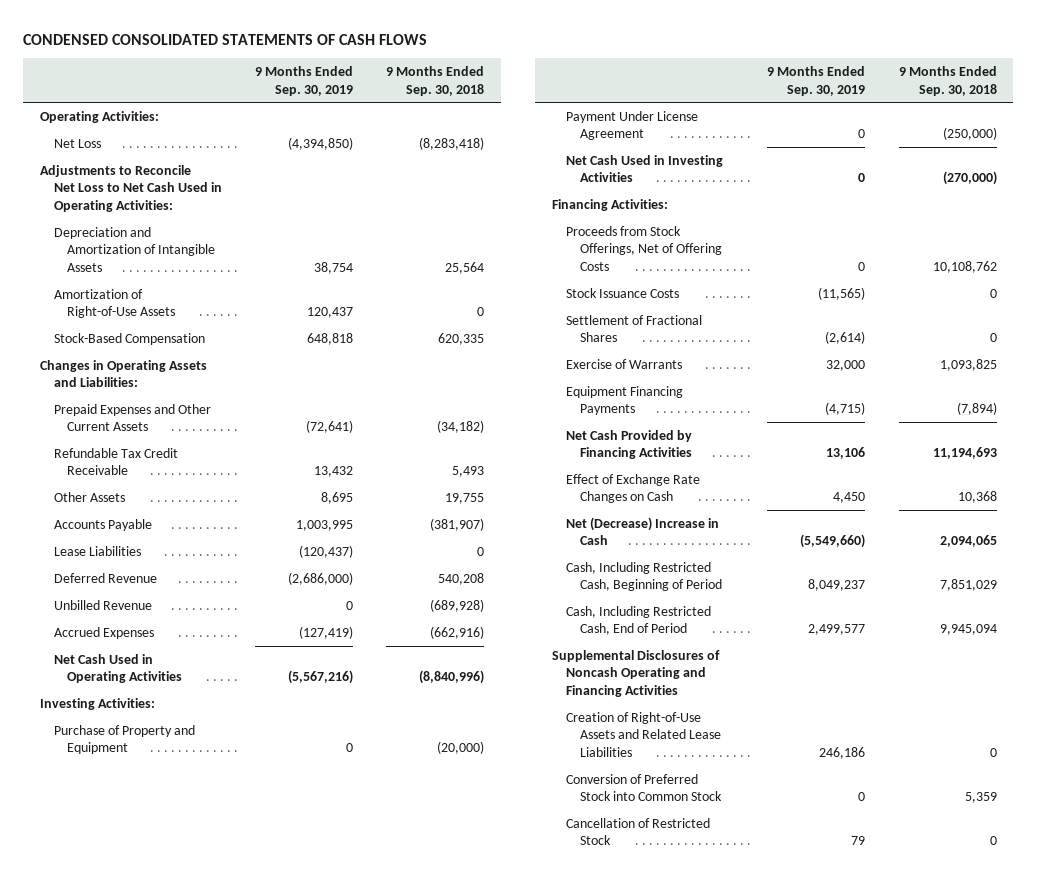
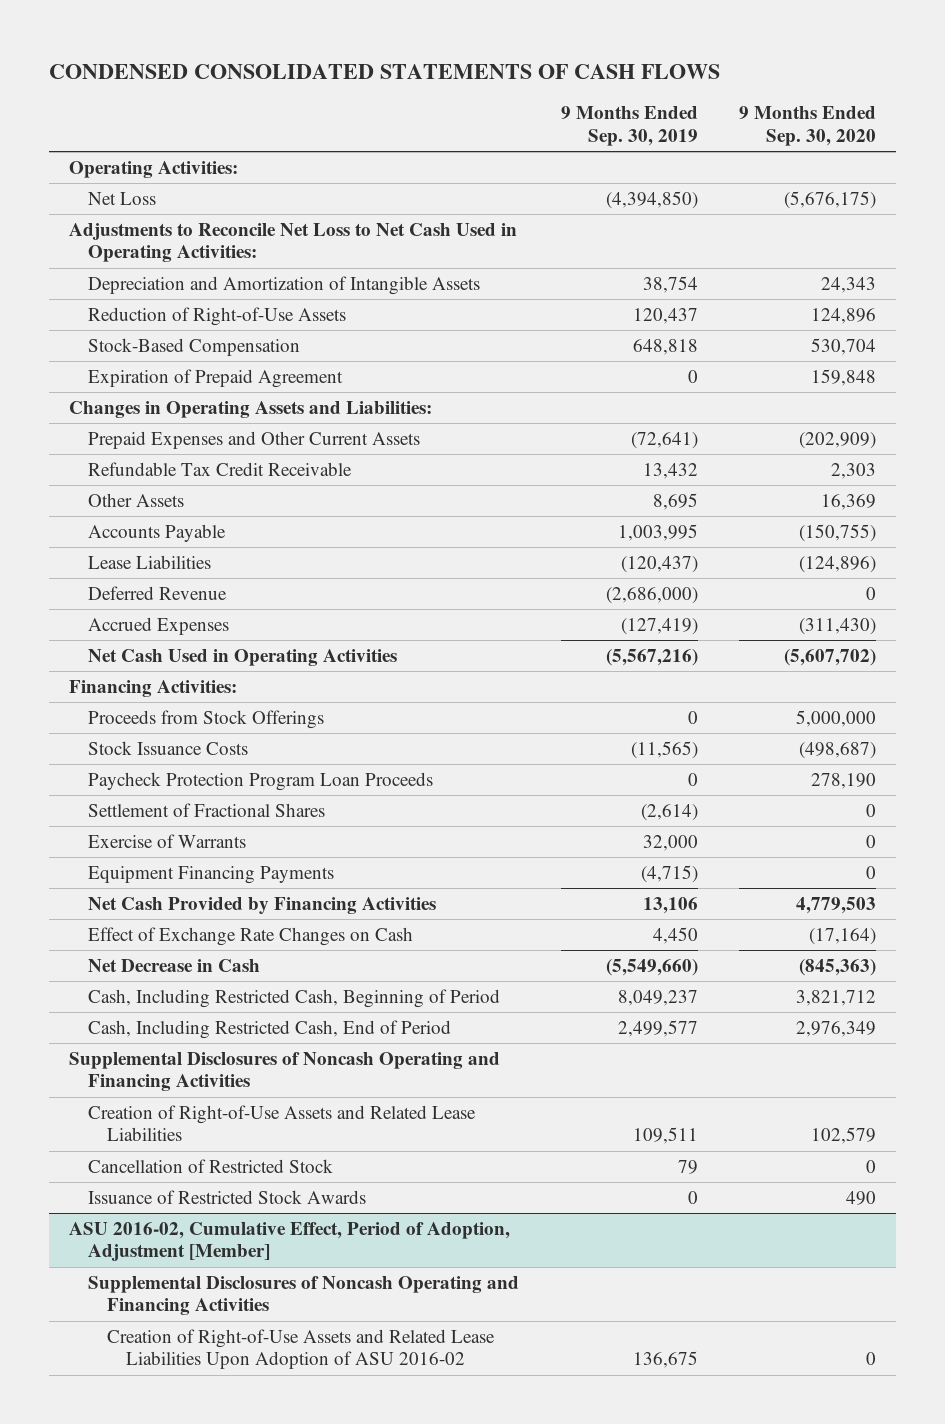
- | 9 Months Ended Sep. 30, 2019 | 9 Months Ended Sep. 30, 2018
+ | 9 Months Ended Sep. 30, 2019 | 9 Months Ended Sep. 30, 2020
- Amortization of Right-of-Use Assets | 120,437 | 0
+ Reduction of Right-of-Use Assets | 120,437 | 124,896
+ Expiration of Prepaid Agreement | 0 | 159,848
- Unbilled Revenue | 0 | (689,928)
- Investing Activities:
- Purchase of Property and Equipment | 0 | (20,000)
- Payment Under License Agreement | 0 | (250,000)
- Net Cash Used in Investing Activities | 0 | (270,000)
- Proceeds from Stock Offerings, Net of Offering Costs | 0 | 10,108,762
+ Proceeds from Stock Offerings | 0 | 5,000,000
+ Paycheck Protection Program Loan Proceeds | 0 | 278,190
- Net (Decrease) Increase in Cash | (5,549,660) | 2,094,065
+ Net Decrease in Cash | (5,549,660) | (845,363)
- Creation of Right-of-Use Assets and Related Lease Liabilities | 246,186 | 0
- Conversion of Preferred Stock into Common Stock | 0 | 5,359
+ Creation of Right-of-Use Assets and Related Lease Liabilities | 109,511 | 102,579
+ Issuance of Restricted Stock Awards | 0 | 490
+ ASU 2016-02, Cumulative Effect, Period of Adoption, Adjustment [Member]
+ Supplemental Disclosures of Noncash Operating and Financing Activities
+ Creation of Right-of-Use Assets and Related Lease Liabilities Upon Adoption of ASU 2016-02 | 136,675 | 0

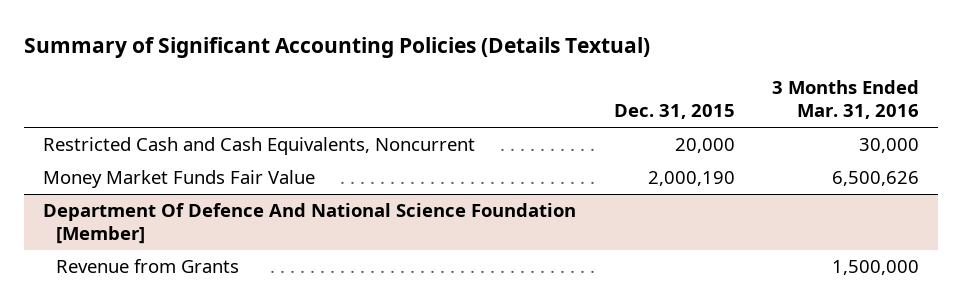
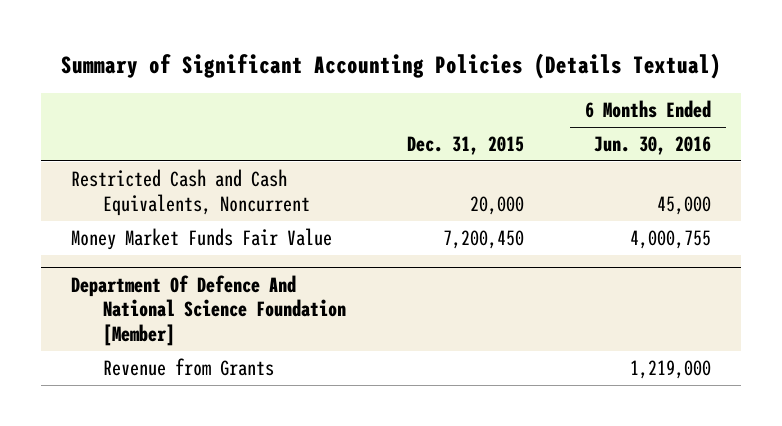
- | Dec. 31, 2015 | 3 Months Ended Mar. 31, 2016
+ | Dec. 31, 2015 | 6 Months Ended Jun. 30, 2016
- Money Market Funds Fair Value | 2,000,190 | 6,500,626
+ Money Market Funds Fair Value | 7,200,450 | 4,000,755

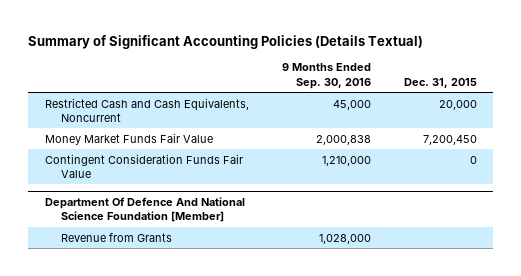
- | Dec. 31, 2015 | 6 Months Ended Jun. 30, 2016
+ | 9 Months Ended Sep. 30, 2016 | Dec. 31, 2015
+ Contingent Consideration Funds Fair Value | 1,210,000 | 0

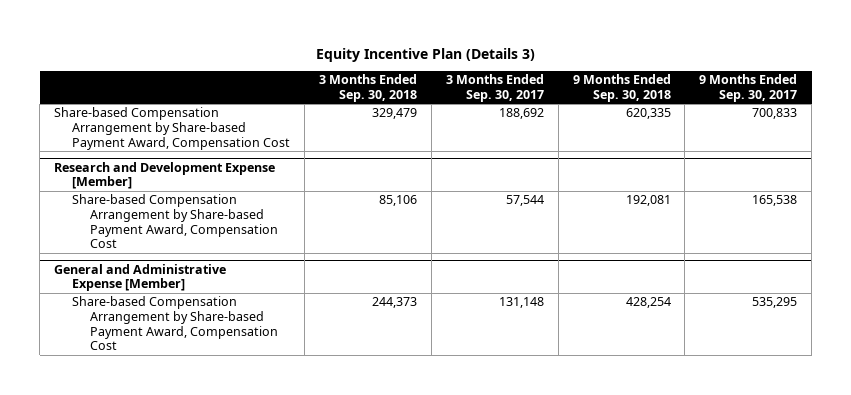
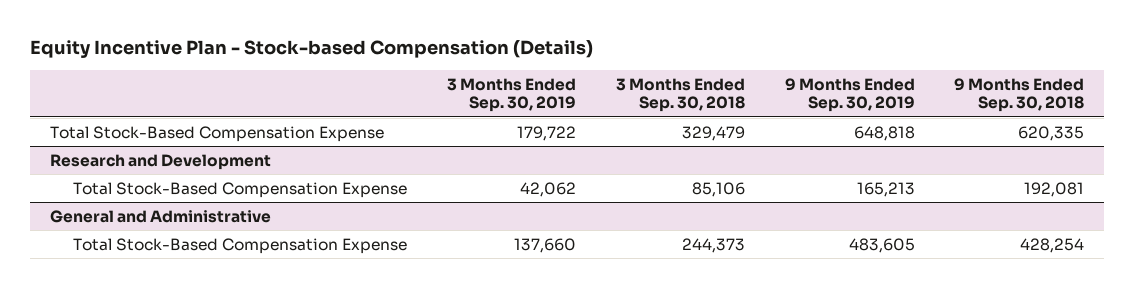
- Equity Incentive Plan (Details 3)
+ Equity Incentive Plan - Stock-based Compensation (Details)
- | 3 Months Ended Sep. 30, 2018 | 3 Months Ended Sep. 30, 2017 | 9 Months Ended Sep. 30, 2018 | 9 Months Ended Sep. 30, 2017
+ | 3 Months Ended Sep. 30, 2019 | 3 Months Ended Sep. 30, 2018 | 9 Months Ended Sep. 30, 2019 | 9 Months Ended Sep. 30, 2018
- Share-based Compensation Arrangement by Share-based Payment Award, Compensation Cost | 329,479 | 188,692 | 620,335 | 700,833
- Research and Development Expense [Member]
- Share-based Compensation Arrangement by Share-based Payment Award, Compensation Cost | 85,106 | 57,544 | 192,081 | 165,538
- General and Administrative Expense [Member]
- Share-based Compensation Arrangement by Share-based Payment Award, Compensation Cost | 244,373 | 131,148 | 428,254 | 535,295
+ Total Stock-Based Compensation Expense | 179,722 | 329,479 | 648,818 | 620,335
+ Research and Development
+ Total Stock-Based Compensation Expense | 42,062 | 85,106 | 165,213 | 192,081
+ General and Administrative
+ Total Stock-Based Compensation Expense | 137,660 | 244,373 | 483,605 | 428,254

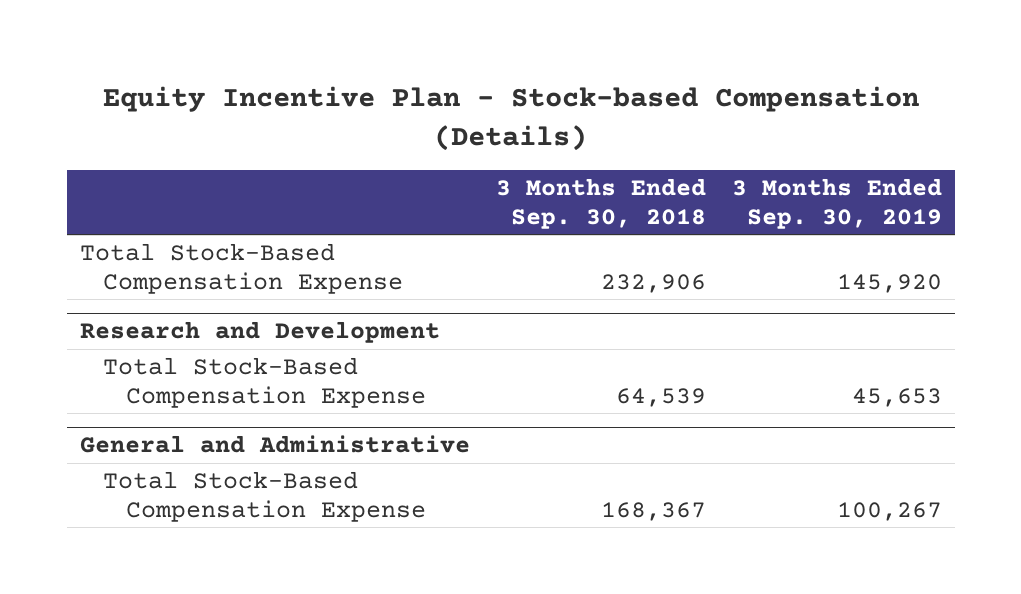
- | 3 Months Ended Sep. 30, 2019 | 3 Months Ended Sep. 30, 2018 | 9 Months Ended Sep. 30, 2019 | 9 Months Ended Sep. 30, 2018
+ | 3 Months Ended Sep. 30, 2018 | 3 Months Ended Sep. 30, 2019
- Total Stock-Based Compensation Expense | 179,722 | 329,479 | 648,818 | 620,335
+ Total Stock-Based Compensation Expense | 232,906 | 145,920
@ Research and Development
- Total Stock-Based Compensation Expense | 42,062 | 85,106 | 165,213 | 192,081
+ Total Stock-Based Compensation Expense | 64,539 | 45,653
@ General and Administrative
- Total Stock-Based Compensation Expense | 137,660 | 244,373 | 483,605 | 428,254
+ Total Stock-Based Compensation Expense | 168,367 | 100,267

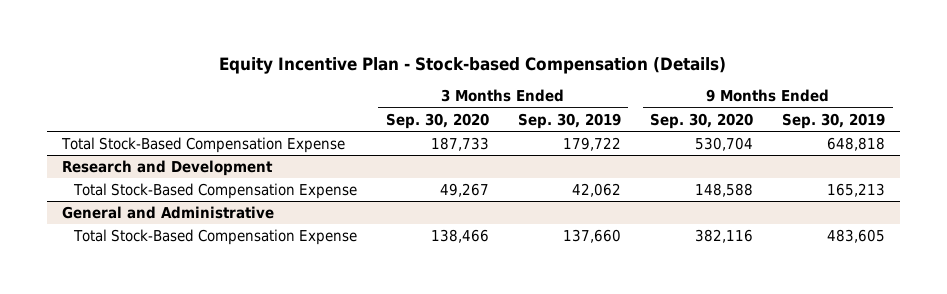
- | 3 Months Ended Sep. 30, 2018 | 3 Months Ended Sep. 30, 2019
+ | 3 Months Ended Sep. 30, 2020 | 3 Months Ended Sep. 30, 2019 | 9 Months Ended Sep. 30, 2020 | 9 Months Ended Sep. 30, 2019
- Total Stock-Based Compensation Expense | 232,906 | 145,920
+ Total Stock-Based Compensation Expense | 187,733 | 179,722 | 530,704 | 648,818
@ Research and Development
- Total Stock-Based Compensation Expense | 64,539 | 45,653
+ Total Stock-Based Compensation Expense | 49,267 | 42,062 | 148,588 | 165,213
@ General and Administrative
- Total Stock-Based Compensation Expense | 168,367 | 100,267
+ Total Stock-Based Compensation Expense | 138,466 | 137,660 | 382,116 | 483,605

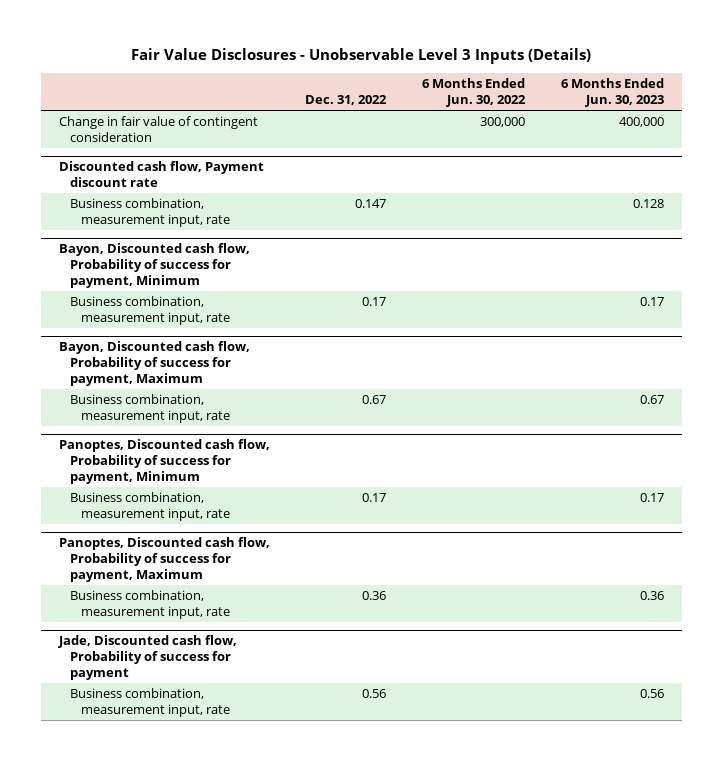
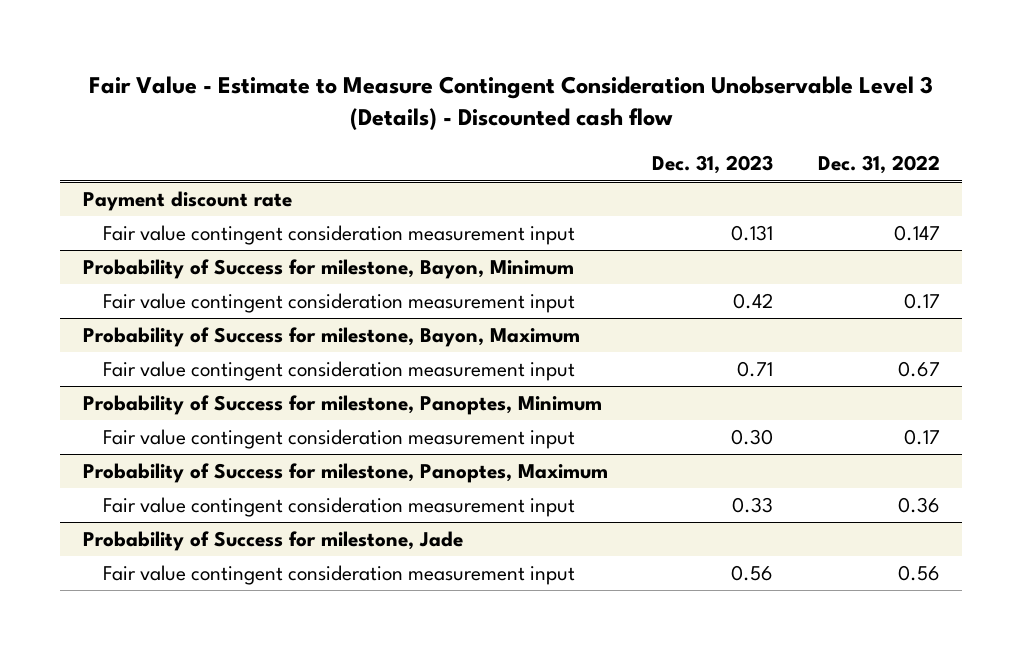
- Fair Value Disclosures - Unobservable Level 3 Inputs (Details)
+ Fair Value - Estimate to Measure Contingent Consideration Unobservable Level 3 (Details) - Discounted cash flow
- | Dec. 31, 2022 | 6 Months Ended Jun. 30, 2022 | 6 Months Ended Jun. 30, 2023
+ | Dec. 31, 2023 | Dec. 31, 2022
- Change in fair value of contingent consideration | | 300,000 | 400,000
- Discounted cash flow, Payment discount rate
- Business combination, measurement input, rate | 0.147 | | 0.128
- Bayon, Discounted cash flow, Probability of success for payment, Minimum
- Business combination, measurement input, rate | 0.17 | | 0.17
- Bayon, Discounted cash flow, Probability of success for payment, Maximum
- Business combination, measurement input, rate | 0.67 | | 0.67
- Panoptes, Discounted cash flow, Probability of success for payment, Minimum
- Business combination, measurement input, rate | 0.17 | | 0.17
- Panoptes, Discounted cash flow, Probability of success for payment, Maximum
- Business combination, measurement input, rate | 0.36 | | 0.36
- Jade, Discounted cash flow, Probability of success for payment
- Business combination, measurement input, rate | 0.56 | | 0.56
+ Payment discount rate
+ Fair value contingent consideration measurement input | 0.131 | 0.147
+ Probability of Success for milestone, Bayon, Minimum
+ Fair value contingent consideration measurement input | 0.42 | 0.17
+ Probability of Success for milestone, Bayon, Maximum
+ Fair value contingent consideration measurement input | 0.71 | 0.67
+ Probability of Success for milestone, Panoptes, Minimum
+ Fair value contingent consideration measurement input | 0.30 | 0.17
+ Probability of Success for milestone, Panoptes, Maximum
+ Fair value contingent consideration measurement input | 0.33 | 0.36
+ Probability of Success for milestone, Jade
+ Fair value contingent consideration measurement input | 0.56 | 0.56

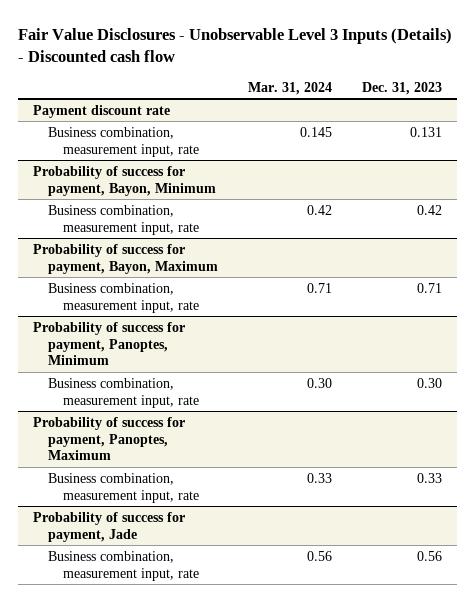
- Fair Value - Estimate to Measure Contingent Consideration Unobservable Level 3 (Details) - Discounted cash flow
+ Fair Value Disclosures - Unobservable Level 3 Inputs (Details) - Discounted cash flow
- | Dec. 31, 2023 | Dec. 31, 2022
+ | Mar. 31, 2024 | Dec. 31, 2023
@ Payment discount rate
- Fair value contingent consideration measurement input | 0.131 | 0.147
- Probability of Success for milestone, Bayon, Minimum
- Fair value contingent consideration measurement input | 0.42 | 0.17
- Probability of Success for milestone, Bayon, Maximum
- Fair value contingent consideration measurement input | 0.71 | 0.67
- Probability of Success for milestone, Panoptes, Minimum
- Fair value contingent consideration measurement input | 0.30 | 0.17
- Probability of Success for milestone, Panoptes, Maximum
- Fair value contingent consideration measurement input | 0.33 | 0.36
- Probability of Success for milestone, Jade
- Fair value contingent consideration measurement input | 0.56 | 0.56
@ Payment discount rate
+ Business combination, measurement input, rate | 0.145 | 0.131
+ Probability of success for payment, Bayon, Minimum
+ Business combination, measurement input, rate | 0.42 | 0.42
+ Probability of success for payment, Bayon, Maximum
+ Business combination, measurement input, rate | 0.71 | 0.71
+ Probability of success for payment, Panoptes, Minimum
+ Business combination, measurement input, rate | 0.30 | 0.30
+ Probability of success for payment, Panoptes, Maximum
+ Business combination, measurement input, rate | 0.33 | 0.33
+ Probability of success for payment, Jade
+ Business combination, measurement input, rate | 0.56 | 0.56

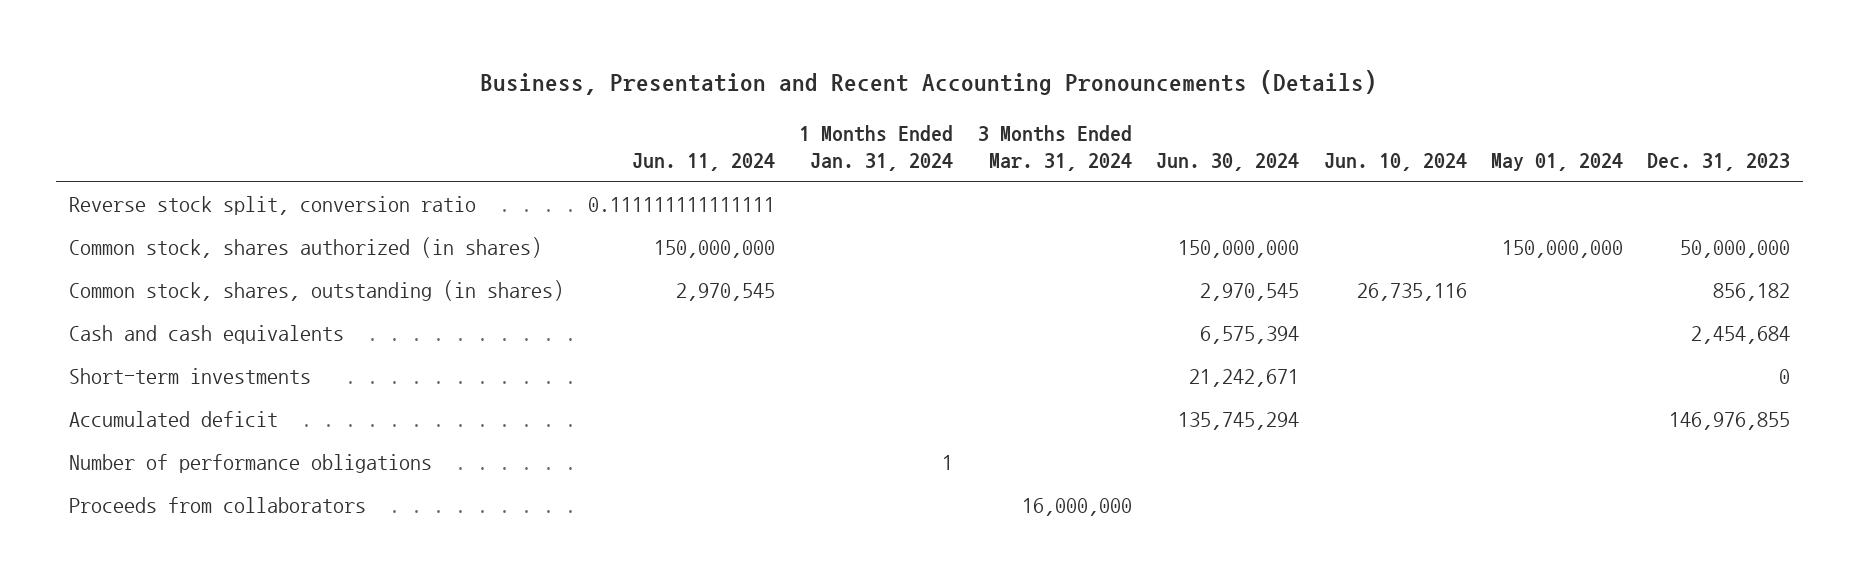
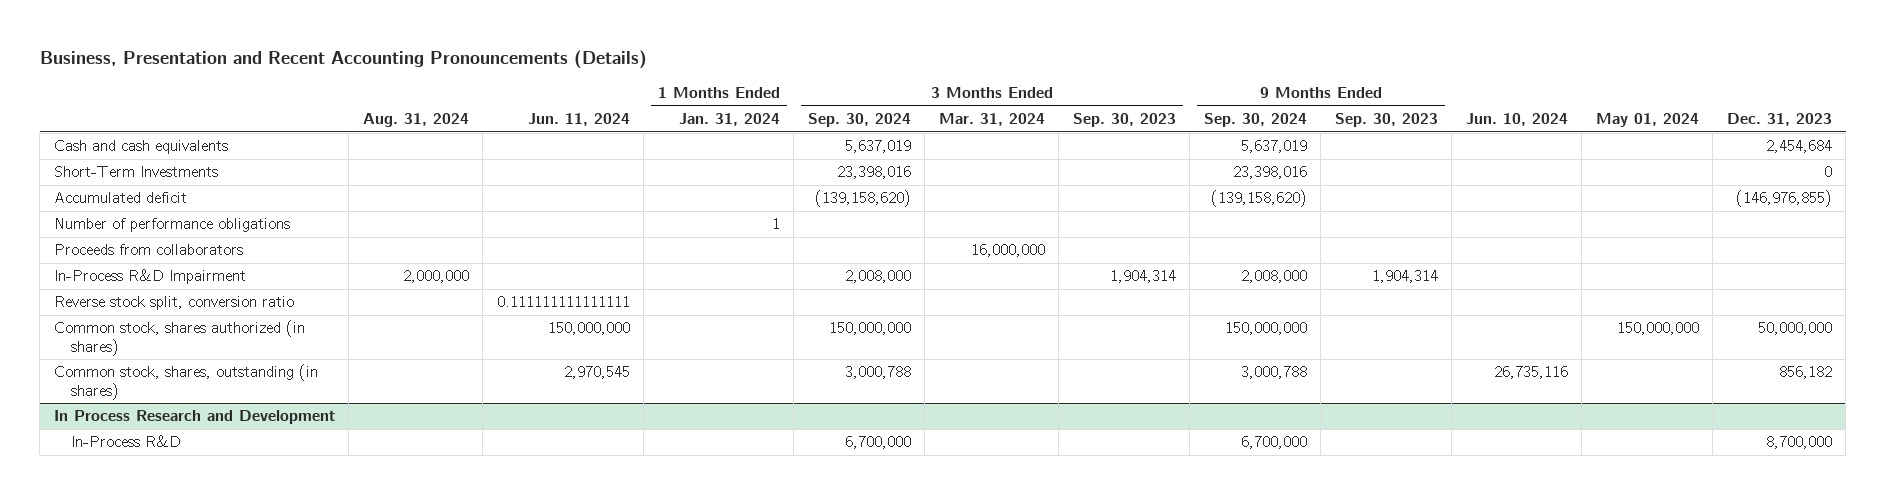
- | Jun. 11, 2024 | 1 Months Ended Jan. 31, 2024 | 3 Months Ended Mar. 31, 2024 | Jun. 30, 2024 | Jun. 10, 2024 | May 01, 2024 | Dec. 31, 2023
+ | Aug. 31, 2024 | Jun. 11, 2024 | 1 Months Ended Jan. 31, 2024 | 3 Months Ended Sep. 30, 2024 | 3 Months Ended Mar. 31, 2024 | 3 Months Ended Sep. 30, 2023 | 9 Months Ended Sep. 30, 2024 | 9 Months Ended Sep. 30, 2023 | Jun. 10, 2024 | May 01, 2024 | Dec. 31, 2023
- Short-term investments | | | | 21,242,671 | | | 0
- Accumulated deficit | | | | 135,745,294 | | | 146,976,855
+ Short-Term Investments | | | | 23,398,016 | | | 23,398,016 | | | | 0
+ Accumulated deficit | | | | (139,158,620) | | | (139,158,620) | | | | (146,976,855)
+ In-Process R&D Impairment | 2,000,000 | | | 2,008,000 | | 1,904,314 | 2,008,000 | 1,904,314 | | |
moved down: Reverse stock split, conversion ratio | | 0.111111111111111 | | | | | | | | |
moved down: Common stock, shares authorized (in shares) | | 150,000,000 | | 150,000,000 | | | 150,000,000 | | | 150,000,000 | 50,000,000
moved down: Common stock, shares, outstanding (in shares) | | 2,970,545 | | 3,000,788 | | | 3,000,788 | | 26,735,116 | | 856,182
+ In Process Research and Development
+ In-Process R&D | | | | 6,700,000 | | | 6,700,000 | | | | 8,700,000

